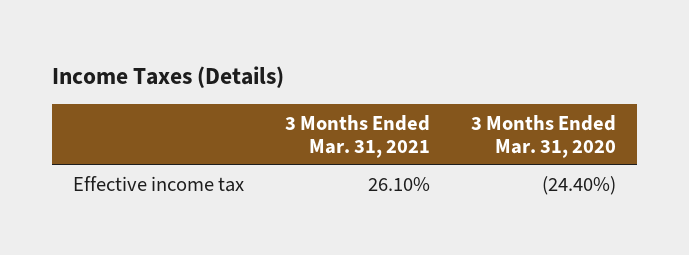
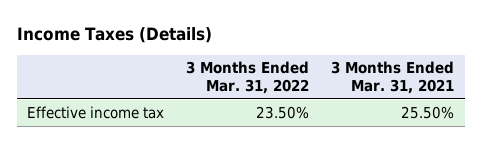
- | 3 Months Ended Mar. 31, 2021 | 3 Months Ended Mar. 31, 2020
+ | 3 Months Ended Mar. 31, 2022 | 3 Months Ended Mar. 31, 2021
- Effective income tax | 26.10% | (24.40%)
+ Effective income tax | 23.50% | 25.50%

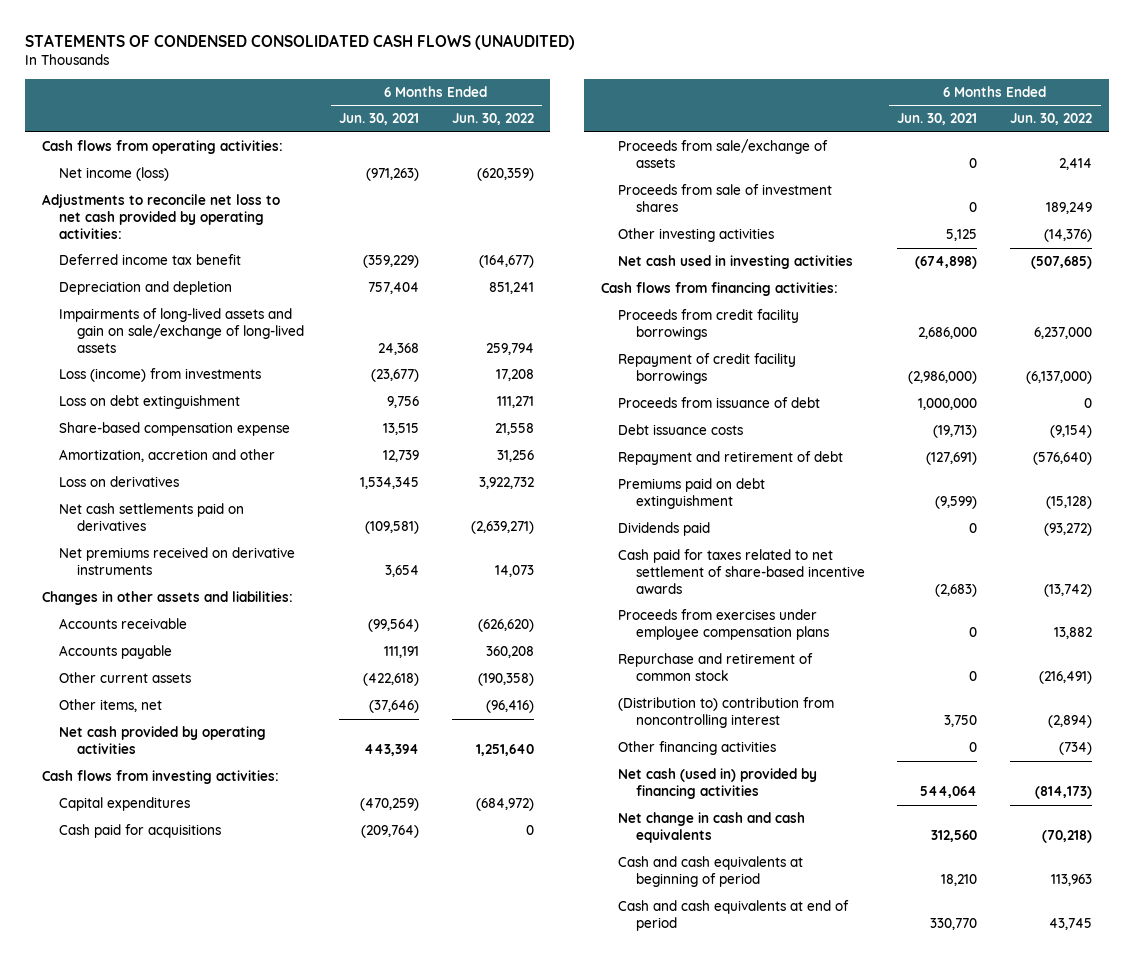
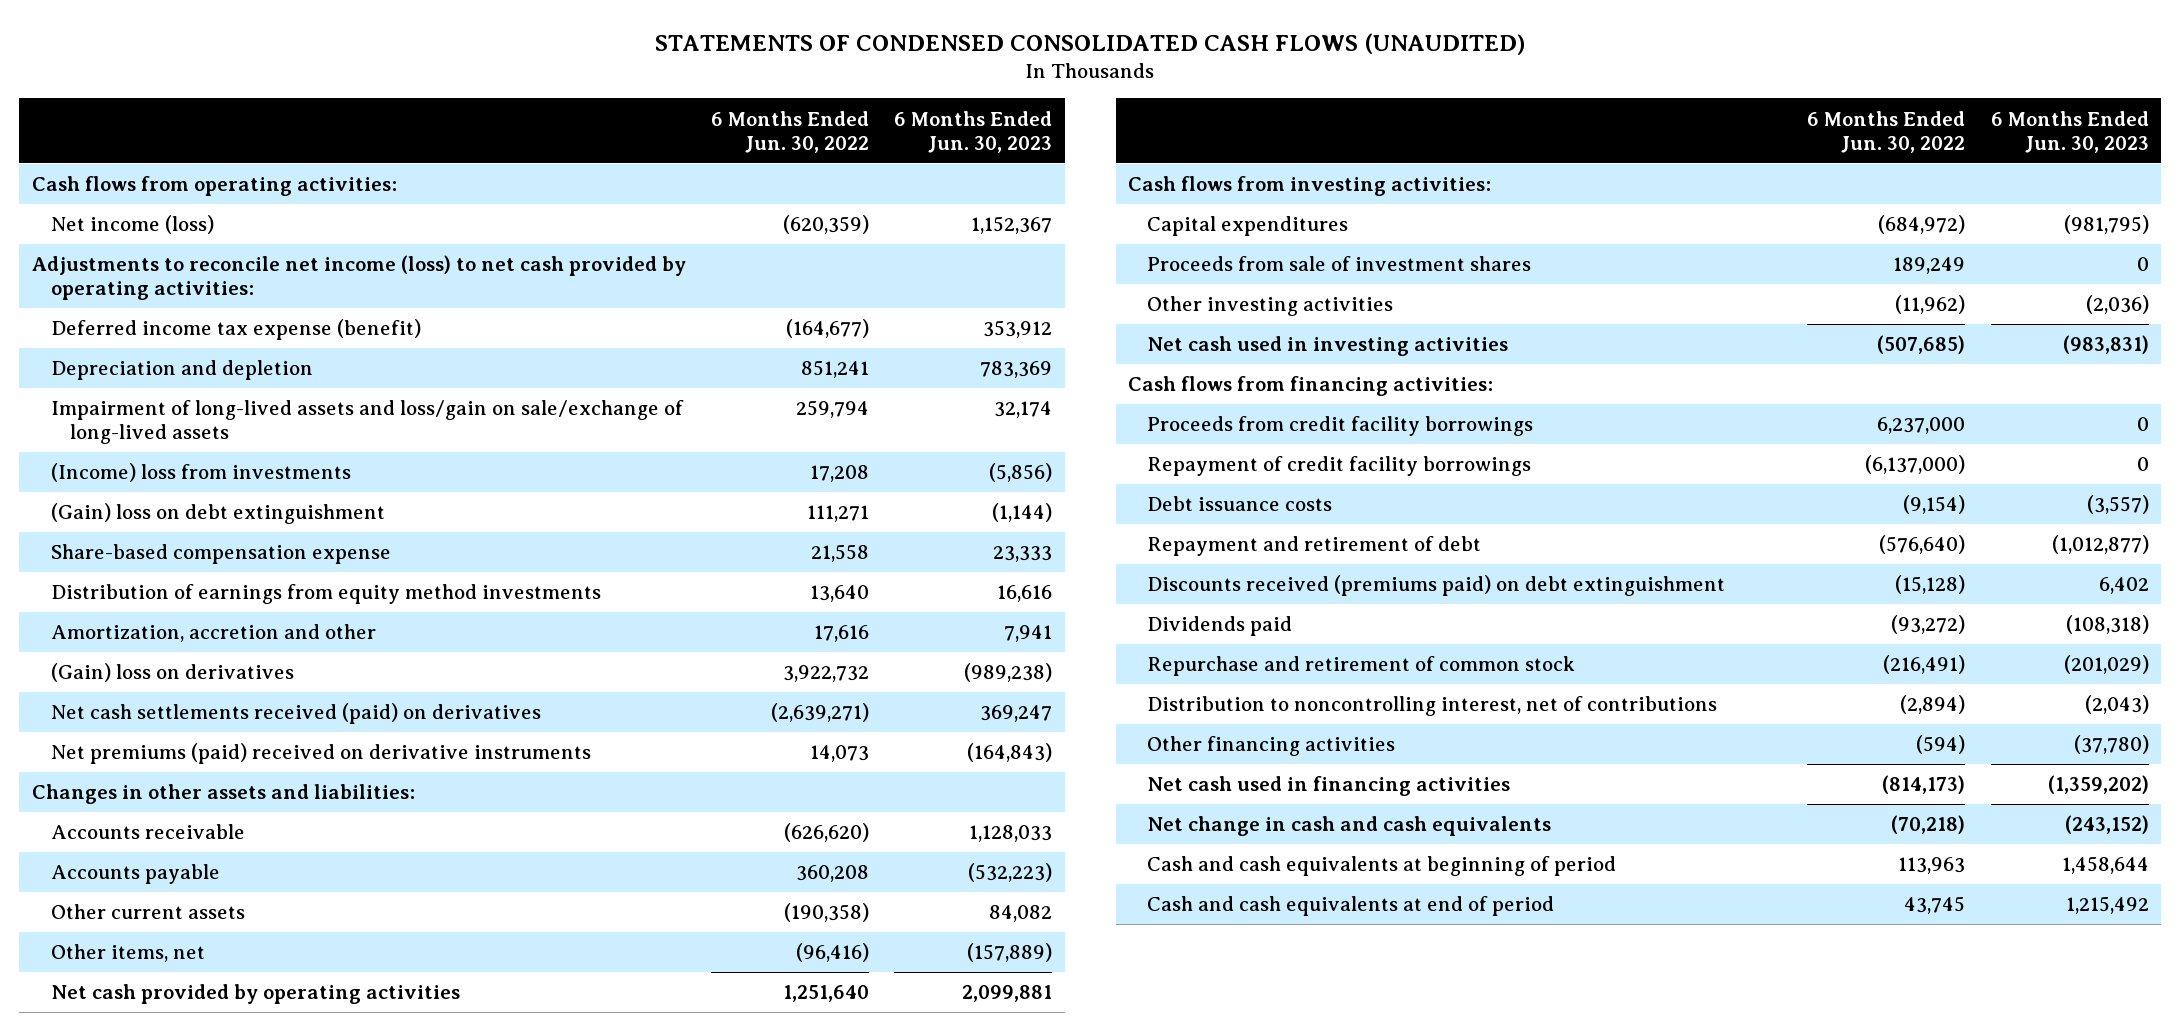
- | 6 Months Ended Jun. 30, 2021 | 6 Months Ended Jun. 30, 2022
+ | 6 Months Ended Jun. 30, 2022 | 6 Months Ended Jun. 30, 2023
- Adjustments to reconcile net loss to net cash provided by operating activities:
- Deferred income tax benefit | (359,229) | (164,677)
+ Adjustments to reconcile net income (loss) to net cash provided by operating activities:
+ Deferred income tax expense (benefit) | (164,677) | 353,912
- Impairments of long-lived assets and gain on sale/exchange of long-lived assets | 24,368 | 259,794
- Loss (income) from investments | (23,677) | 17,208
- Loss on debt extinguishment | 9,756 | 111,271
+ Impairment of long-lived assets and loss/gain on sale/exchange of long-lived assets | 259,794 | 32,174
+ (Income) loss from investments | 17,208 | (5,856)
+ (Gain) loss on debt extinguishment | 111,271 | (1,144)
- Amortization, accretion and other | 12,739 | 31,256
- Loss on derivatives | 1,534,345 | 3,922,732
- Net cash settlements paid on derivatives | (109,581) | (2,639,271)
- Net premiums received on derivative instruments | 3,654 | 14,073
+ Distribution of earnings from equity method investments | 13,640 | 16,616
+ Amortization, accretion and other | 17,616 | 7,941
+ (Gain) loss on derivatives | 3,922,732 | (989,238)
+ Net cash settlements received (paid) on derivatives | (2,639,271) | 369,247
+ Net premiums (paid) received on derivative instruments | 14,073 | (164,843)
- Cash paid for acquisitions | (209,764) | 0
- Proceeds from sale/exchange of assets | 0 | 2,414
- Other investing activities | 5,125 | (14,376)
+ Other investing activities | (11,962) | (2,036)
- Proceeds from issuance of debt | 1,000,000 | 0
- Premiums paid on debt extinguishment | (9,599) | (15,128)
+ Discounts received (premiums paid) on debt extinguishment | (15,128) | 6,402
- Cash paid for taxes related to net settlement of share-based incentive awards | (2,683) | (13,742)
- Proceeds from exercises under employee compensation plans | 0 | 13,882
- (Distribution to) contribution from noncontrolling interest | 3,750 | (2,894)
- Other financing activities | 0 | (734)
- Net cash (used in) provided by financing activities | 544,064 | (814,173)
+ Distribution to noncontrolling interest, net of contributions | (2,894) | (2,043)
+ Other financing activities | (594) | (37,780)
+ Net cash used in financing activities | (814,173) | (1,359,202)

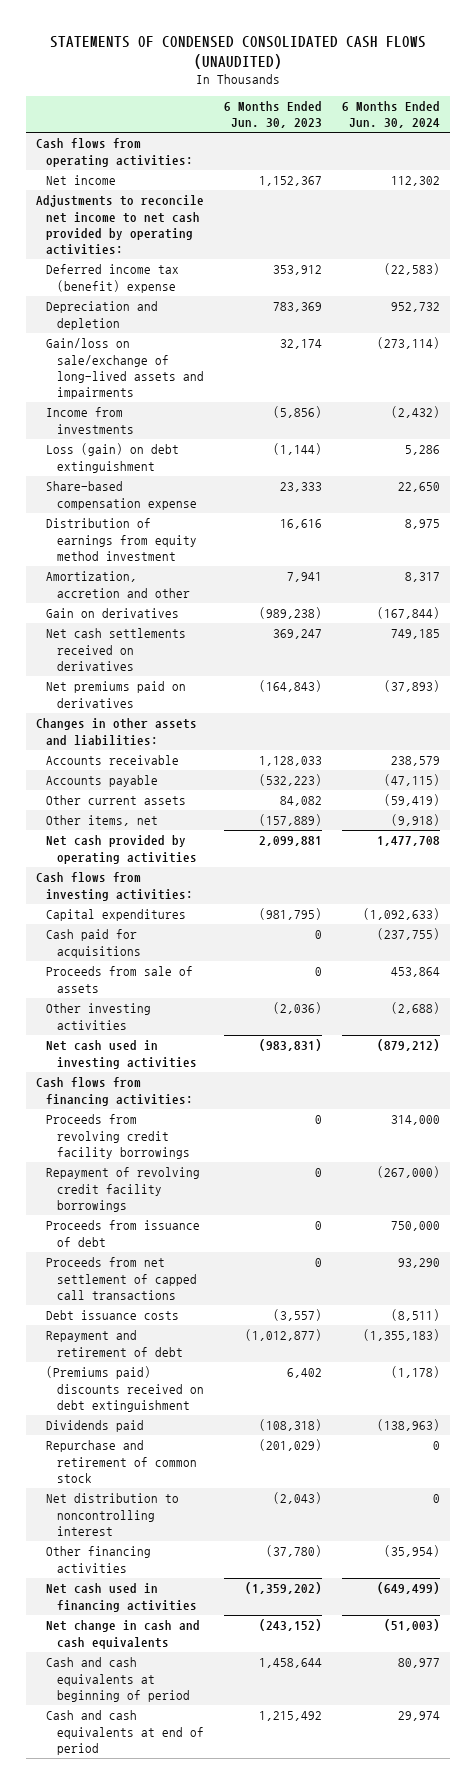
- | 6 Months Ended Jun. 30, 2022 | 6 Months Ended Jun. 30, 2023
+ | 6 Months Ended Jun. 30, 2023 | 6 Months Ended Jun. 30, 2024
- Net income (loss) | (620,359) | 1,152,367
- Adjustments to reconcile net income (loss) to net cash provided by operating activities:
- Deferred income tax expense (benefit) | (164,677) | 353,912
+ Net income | 1,152,367 | 112,302
+ Adjustments to reconcile net income to net cash provided by operating activities:
+ Deferred income tax (benefit) expense | 353,912 | (22,583)
- Impairment of long-lived assets and loss/gain on sale/exchange of long-lived assets | 259,794 | 32,174
- (Income) loss from investments | 17,208 | (5,856)
- (Gain) loss on debt extinguishment | 111,271 | (1,144)
+ Gain/loss on sale/exchange of long-lived assets and impairments | 32,174 | (273,114)
+ Income from investments | (5,856) | (2,432)
+ Loss (gain) on debt extinguishment | (1,144) | 5,286
- Distribution of earnings from equity method investments | 13,640 | 16,616
+ Distribution of earnings from equity method investment | 16,616 | 8,975
- (Gain) loss on derivatives | 3,922,732 | (989,238)
- Net cash settlements received (paid) on derivatives | (2,639,271) | 369,247
- Net premiums (paid) received on derivative instruments | 14,073 | (164,843)
+ Gain on derivatives | (989,238) | (167,844)
+ Net cash settlements received on derivatives | 369,247 | 749,185
+ Net premiums paid on derivatives | (164,843) | (37,893)
- Proceeds from sale of investment shares | 189,249 | 0
+ Cash paid for acquisitions | 0 | (237,755)
+ Proceeds from sale of assets | 0 | 453,864
- Proceeds from credit facility borrowings | 6,237,000 | 0
- Repayment of credit facility borrowings | (6,137,000) | 0
+ Proceeds from revolving credit facility borrowings | 0 | 314,000
+ Repayment of revolving credit facility borrowings | 0 | (267,000)
+ Proceeds from issuance of debt | 0 | 750,000
+ Proceeds from net settlement of capped call transactions | 0 | 93,290
- Discounts received (premiums paid) on debt extinguishment | (15,128) | 6,402
+ (Premiums paid) discounts received on debt extinguishment | 6,402 | (1,178)
- Distribution to noncontrolling interest, net of contributions | (2,894) | (2,043)
+ Net distribution to noncontrolling interest | (2,043) | 0

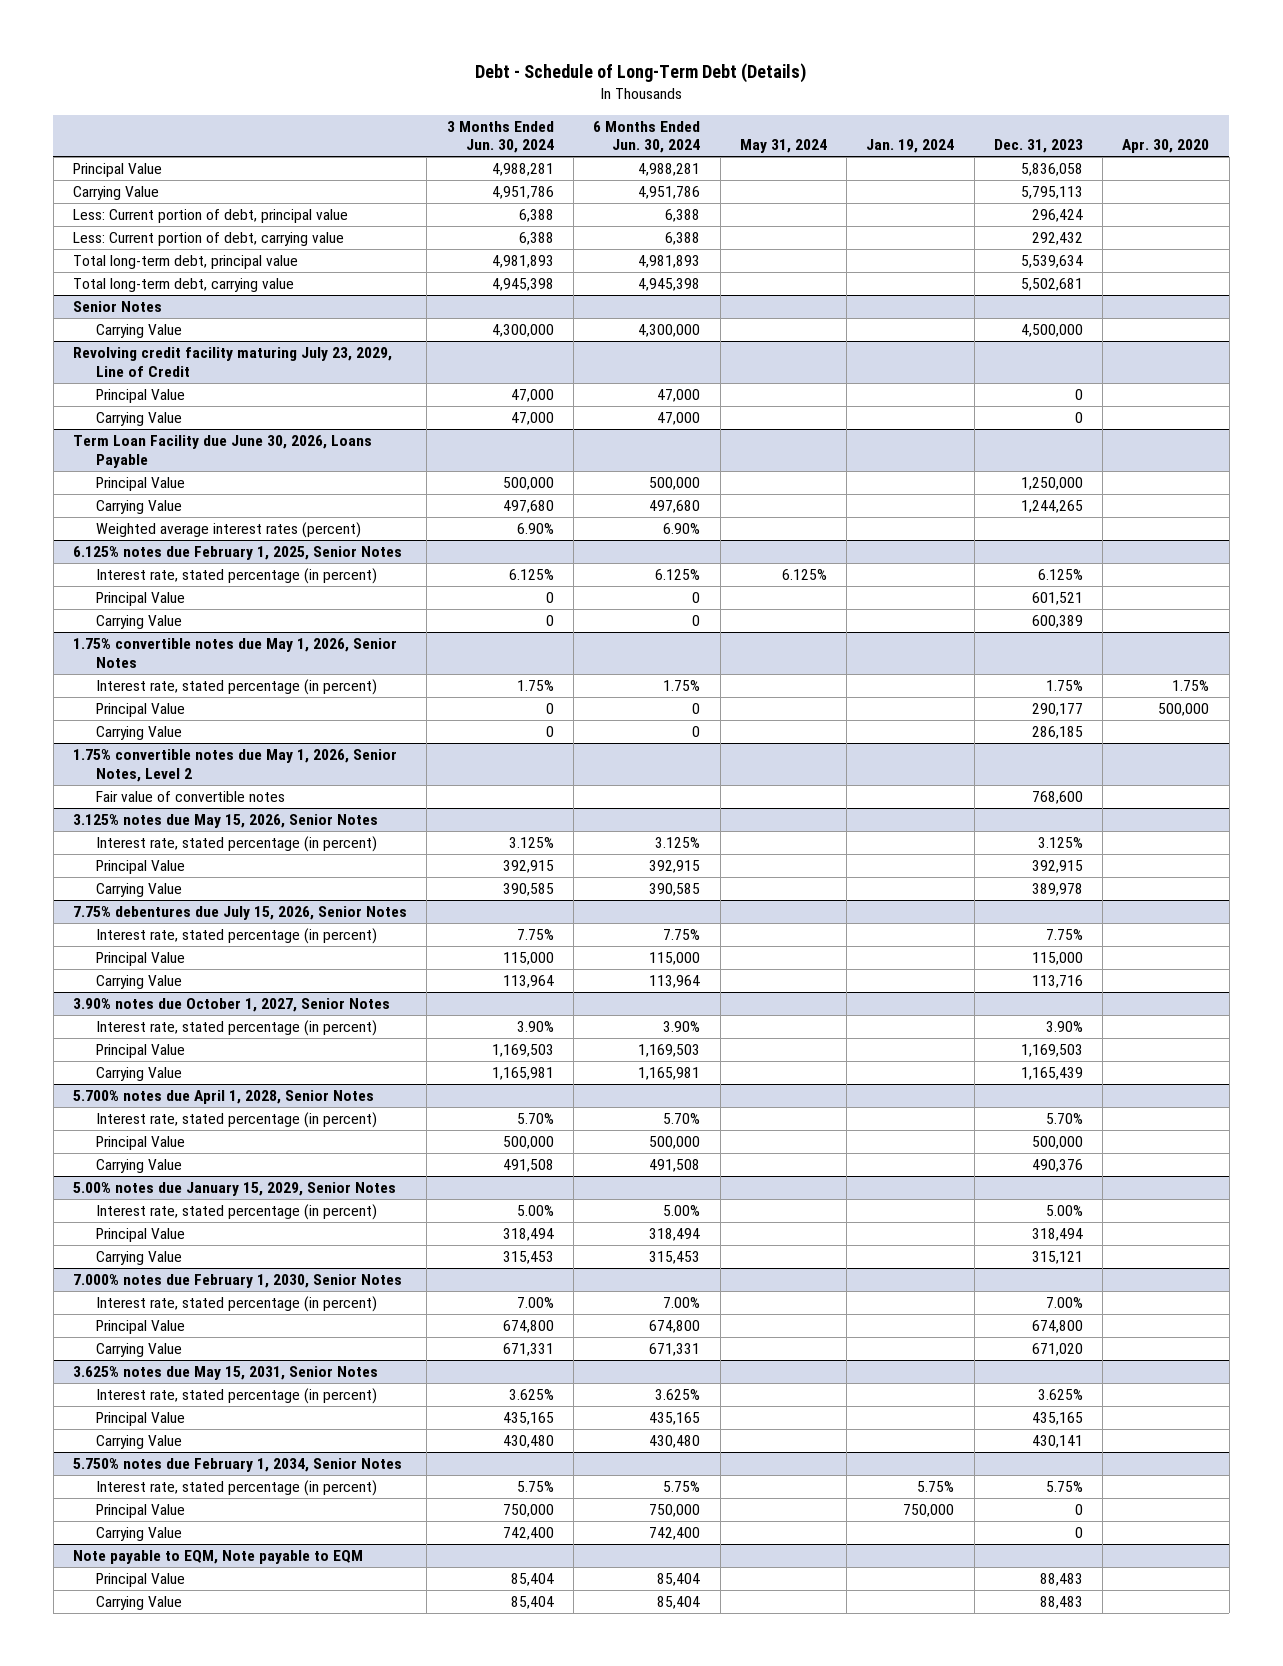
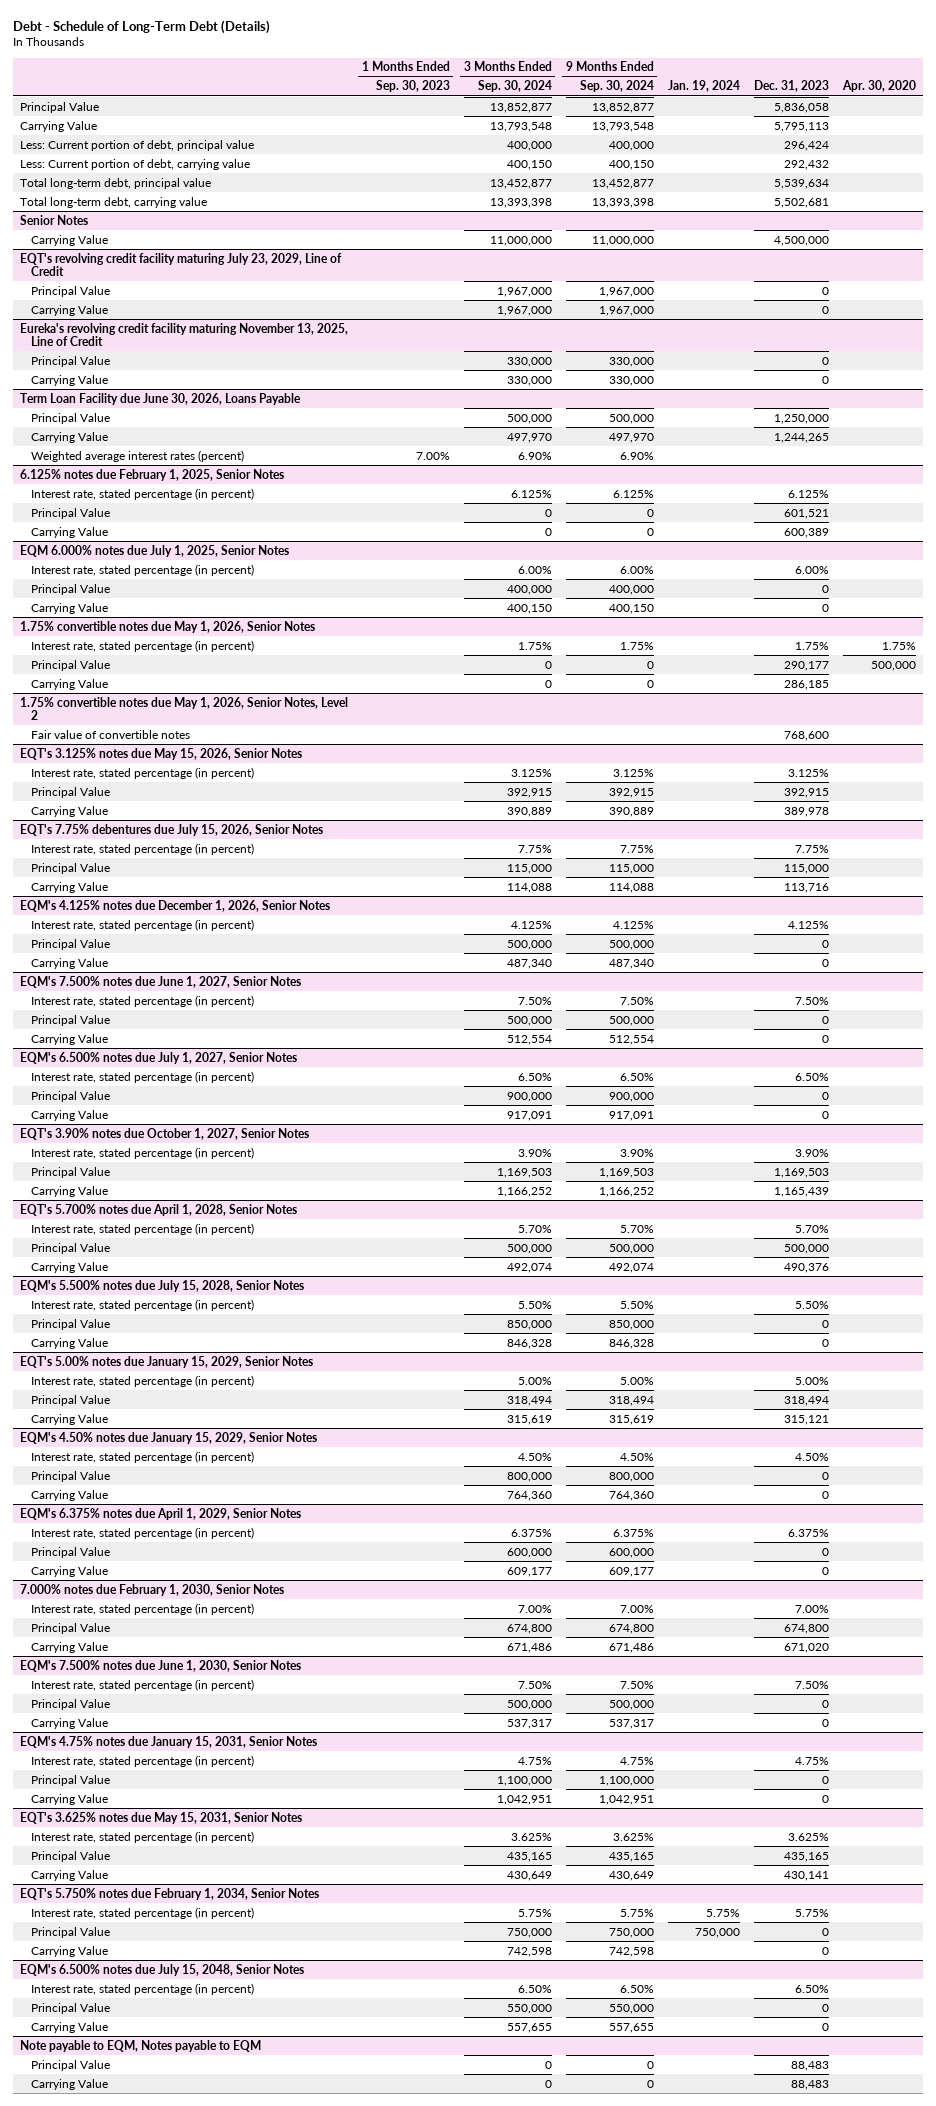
- | 3 Months Ended Jun. 30, 2024 | 6 Months Ended Jun. 30, 2024 | May 31, 2024 | Jan. 19, 2024 | Dec. 31, 2023 | Apr. 30, 2020
+ | 1 Months Ended Sep. 30, 2023 | 3 Months Ended Sep. 30, 2024 | 9 Months Ended Sep. 30, 2024 | Jan. 19, 2024 | Dec. 31, 2023 | Apr. 30, 2020
- Revolving credit facility maturing July 23, 2029, Line of Credit
+ EQT's revolving credit facility maturing July 23, 2029, Line of Credit
+ Eureka's revolving credit facility maturing November 13, 2025, Line of Credit
+ Principal Value | | 330,000 | 330,000 | | 0 |
+ Carrying Value | | 330,000 | 330,000 | | 0 |
+ EQM 6.000% notes due July 1, 2025, Senior Notes
+ Interest rate, stated percentage (in percent) | | 6.00% | 6.00% | | 6.00% |
+ Principal Value | | 400,000 | 400,000 | | 0 |
+ Carrying Value | | 400,150 | 400,150 | | 0 |
- 3.125% notes due May 15, 2026, Senior Notes
+ EQT's 3.125% notes due May 15, 2026, Senior Notes
- 7.75% debentures due July 15, 2026, Senior Notes
+ EQT's 7.75% debentures due July 15, 2026, Senior Notes
- 3.90% notes due October 1, 2027, Senior Notes
+ EQM's 4.125% notes due December 1, 2026, Senior Notes
+ Interest rate, stated percentage (in percent) | | 4.125% | 4.125% | | 4.125% |
+ Principal Value | | 500,000 | 500,000 | | 0 |
+ Carrying Value | | 487,340 | 487,340 | | 0 |
+ EQM's 7.500% notes due June 1, 2027, Senior Notes
+ Interest rate, stated percentage (in percent) | | 7.50% | 7.50% | | 7.50% |
+ Principal Value | | 500,000 | 500,000 | | 0 |
+ Carrying Value | | 512,554 | 512,554 | | 0 |
+ EQM's 6.500% notes due July 1, 2027, Senior Notes
+ Interest rate, stated percentage (in percent) | | 6.50% | 6.50% | | 6.50% |
+ Principal Value | | 900,000 | 900,000 | | 0 |
+ Carrying Value | | 917,091 | 917,091 | | 0 |
+ EQT's 3.90% notes due October 1, 2027, Senior Notes
- 5.700% notes due April 1, 2028, Senior Notes
+ EQT's 5.700% notes due April 1, 2028, Senior Notes
- 5.00% notes due January 15, 2029, Senior Notes
+ EQM's 5.500% notes due July 15, 2028, Senior Notes
+ Interest rate, stated percentage (in percent) | | 5.50% | 5.50% | | 5.50% |
+ Principal Value | | 850,000 | 850,000 | | 0 |
+ Carrying Value | | 846,328 | 846,328 | | 0 |
+ EQT's 5.00% notes due January 15, 2029, Senior Notes
+ EQM's 4.50% notes due January 15, 2029, Senior Notes
+ Interest rate, stated percentage (in percent) | | 4.50% | 4.50% | | 4.50% |
+ Principal Value | | 800,000 | 800,000 | | 0 |
+ Carrying Value | | 764,360 | 764,360 | | 0 |
+ EQM's 6.375% notes due April 1, 2029, Senior Notes
+ Interest rate, stated percentage (in percent) | | 6.375% | 6.375% | | 6.375% |
+ Principal Value | | 600,000 | 600,000 | | 0 |
+ Carrying Value | | 609,177 | 609,177 | | 0 |
- 3.625% notes due May 15, 2031, Senior Notes
+ EQM's 7.500% notes due June 1, 2030, Senior Notes
+ Interest rate, stated percentage (in percent) | | 7.50% | 7.50% | | 7.50% |
+ Principal Value | | 500,000 | 500,000 | | 0 |
+ Carrying Value | | 537,317 | 537,317 | | 0 |
+ EQM's 4.75% notes due January 15, 2031, Senior Notes
+ Interest rate, stated percentage (in percent) | | 4.75% | 4.75% | | 4.75% |
+ Principal Value | | 1,100,000 | 1,100,000 | | 0 |
+ Carrying Value | | 1,042,951 | 1,042,951 | | 0 |
+ EQT's 3.625% notes due May 15, 2031, Senior Notes
- 5.750% notes due February 1, 2034, Senior Notes
+ EQT's 5.750% notes due February 1, 2034, Senior Notes
- Note payable to EQM, Note payable to EQM
+ EQM's 6.500% notes due July 15, 2048, Senior Notes
+ Interest rate, stated percentage (in percent) | | 6.50% | 6.50% | | 6.50% |
+ Principal Value | | 550,000 | 550,000 | | 0 |
+ Carrying Value | | 557,655 | 557,655 | | 0 |
+ Note payable to EQM, Notes payable to EQM

